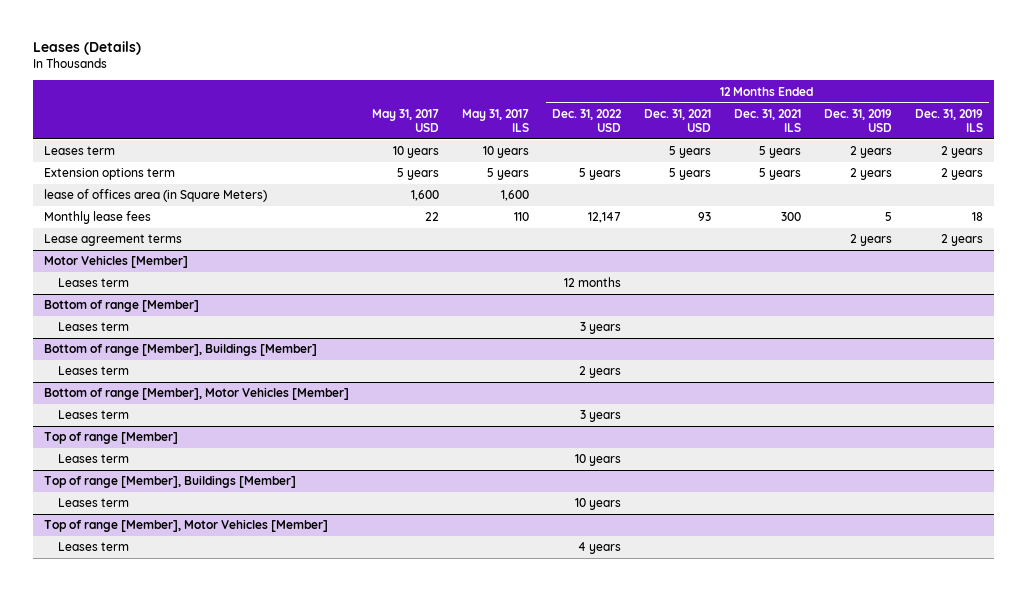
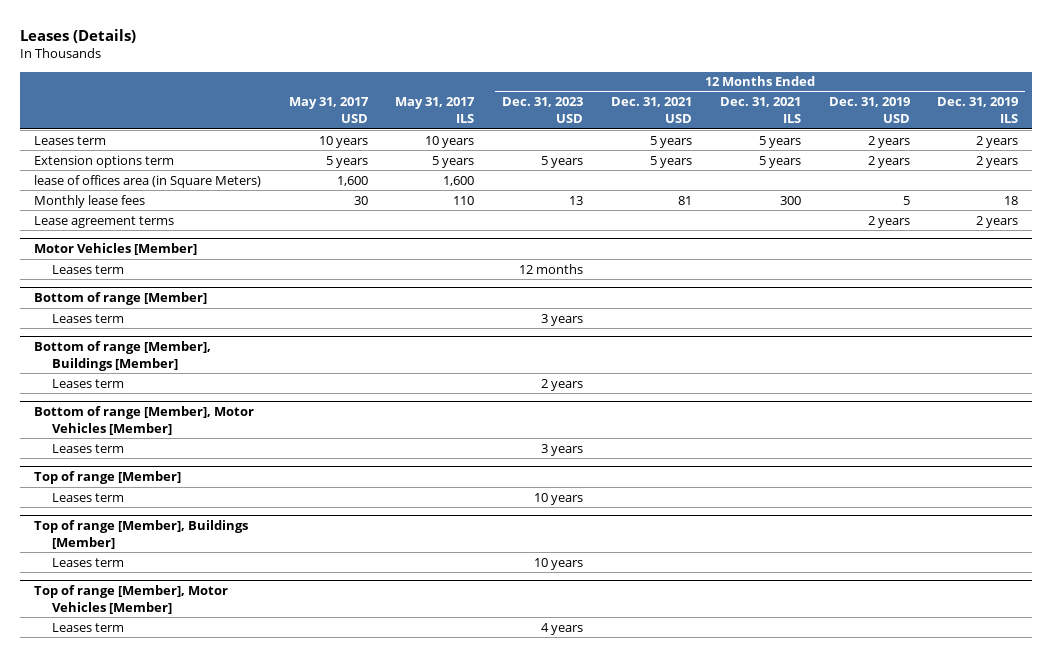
- | May 31, 2017 USD | May 31, 2017 ILS | 12 Months Ended Dec. 31, 2022 USD | 12 Months Ended Dec. 31, 2021 USD | 12 Months Ended Dec. 31, 2021 ILS | 12 Months Ended Dec. 31, 2019 USD | 12 Months Ended Dec. 31, 2019 ILS
+ | May 31, 2017 USD | May 31, 2017 ILS | 12 Months Ended Dec. 31, 2023 USD | 12 Months Ended Dec. 31, 2021 USD | 12 Months Ended Dec. 31, 2021 ILS | 12 Months Ended Dec. 31, 2019 USD | 12 Months Ended Dec. 31, 2019 ILS
- Monthly lease fees | 22 | 110 | 12,147 | 93 | 300 | 5 | 18
+ Monthly lease fees | 30 | 110 | 13 | 81 | 300 | 5 | 18

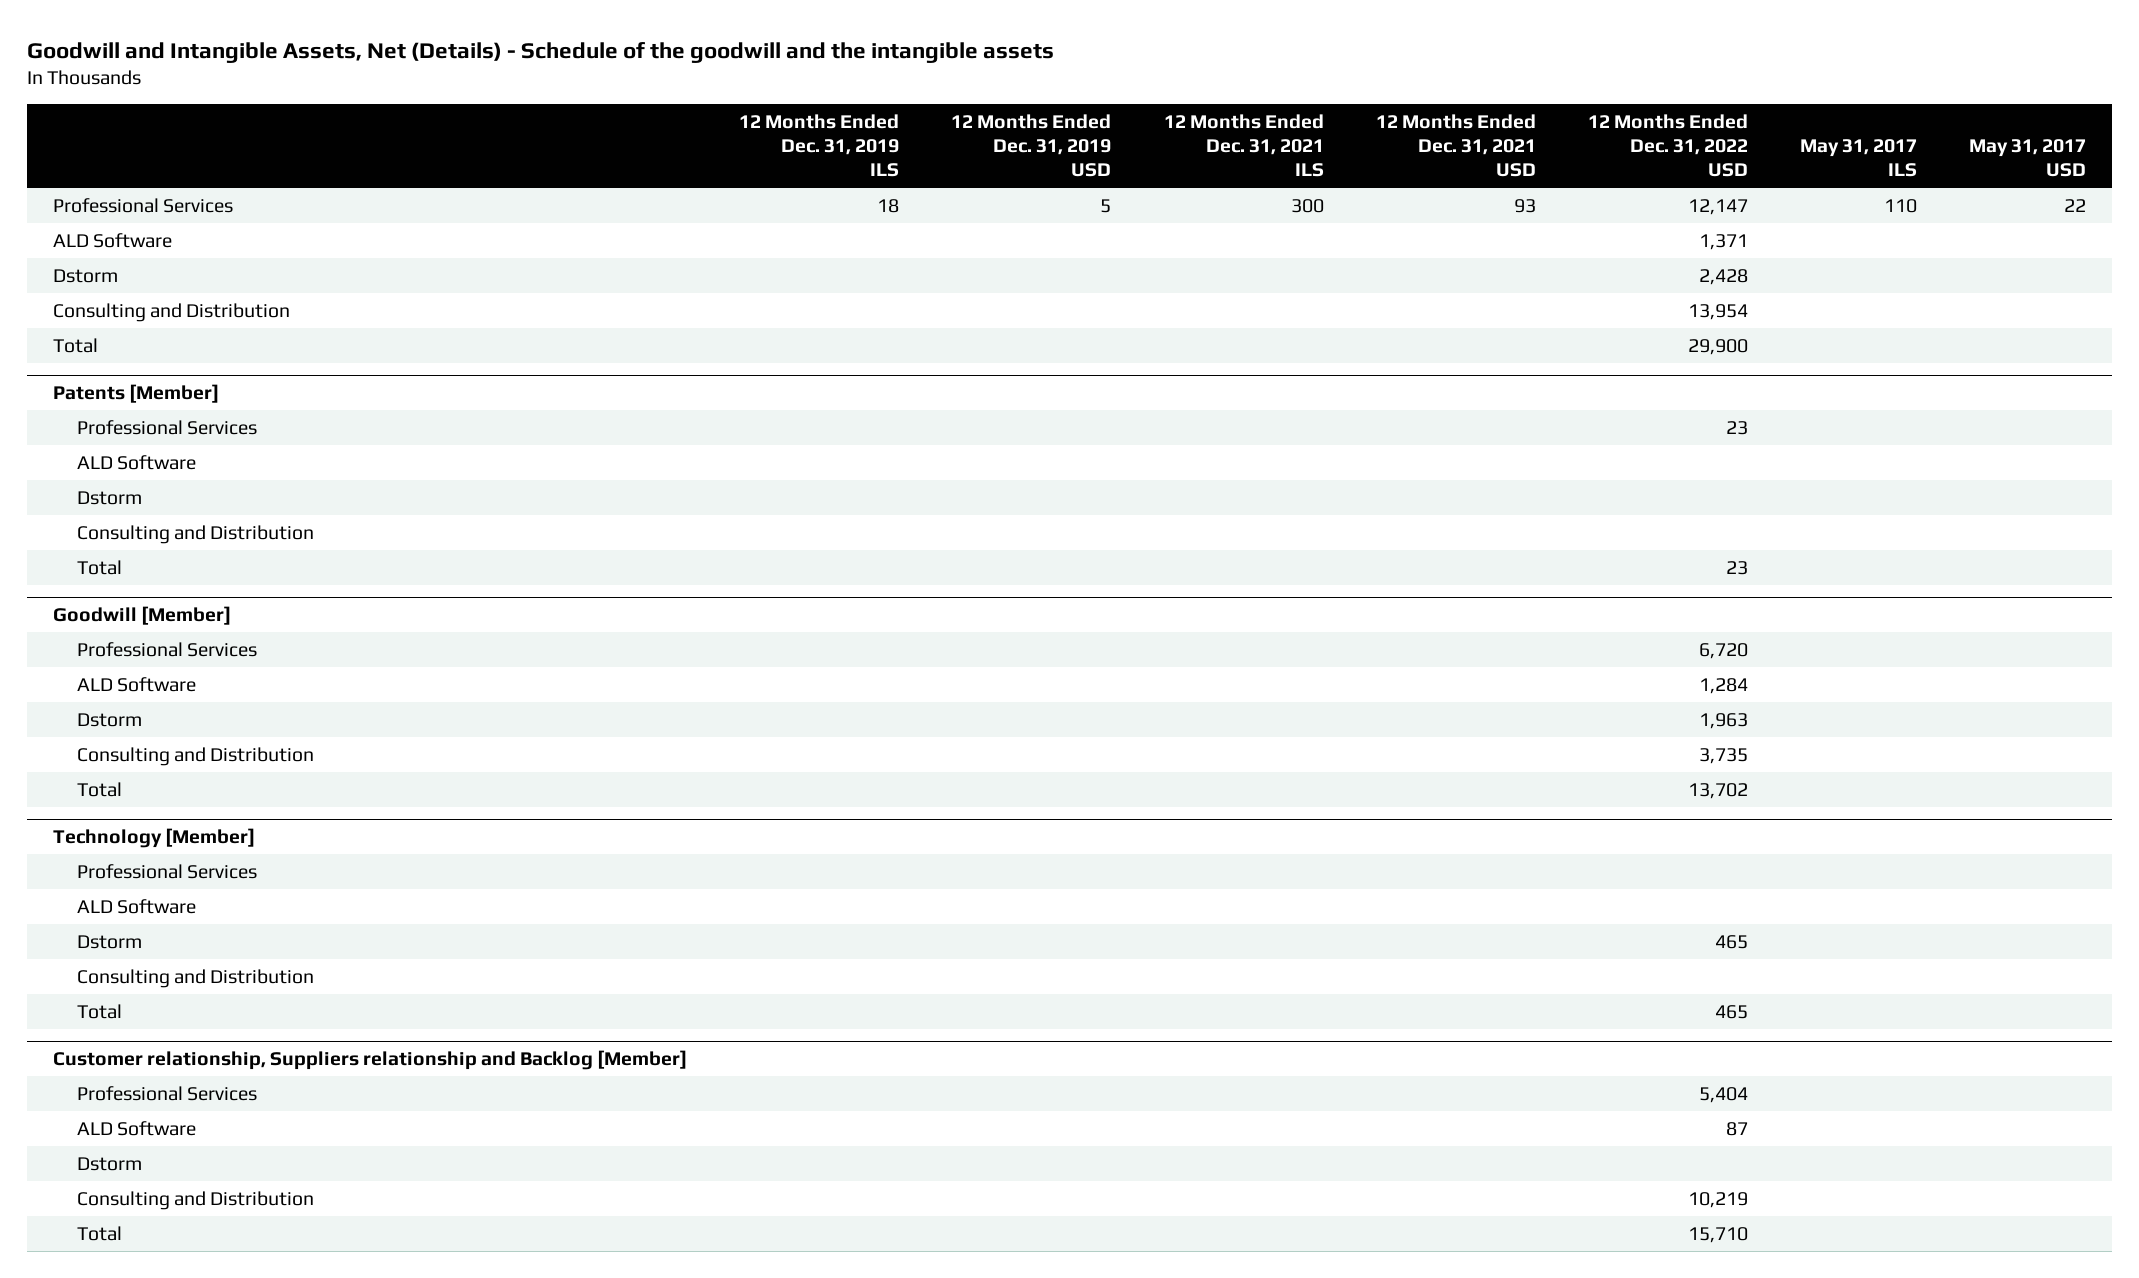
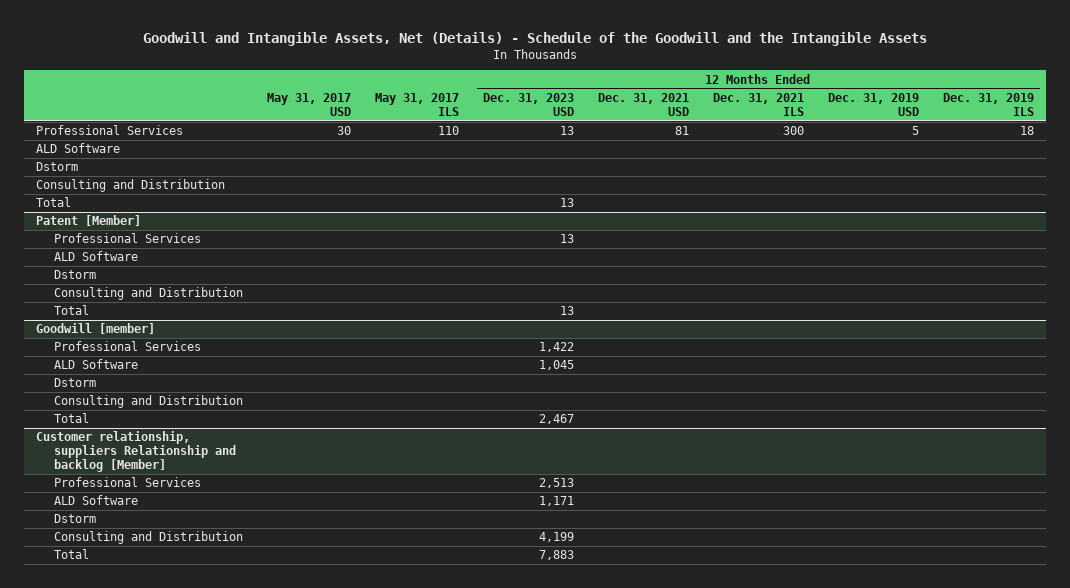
- Goodwill and Intangible Assets, Net (Details) - Schedule of the goodwill and the intangible assets
+ Goodwill and Intangible Assets, Net (Details) - Schedule of the Goodwill and the Intangible Assets
- | 12 Months Ended Dec. 31, 2019 ILS | 12 Months Ended Dec. 31, 2019 USD | 12 Months Ended Dec. 31, 2021 ILS | 12 Months Ended Dec. 31, 2021 USD | 12 Months Ended Dec. 31, 2022 USD | May 31, 2017 ILS | May 31, 2017 USD
+ | May 31, 2017 USD | May 31, 2017 ILS | 12 Months Ended Dec. 31, 2023 USD | 12 Months Ended Dec. 31, 2021 USD | 12 Months Ended Dec. 31, 2021 ILS | 12 Months Ended Dec. 31, 2019 USD | 12 Months Ended Dec. 31, 2019 ILS
- Professional Services | 18 | 5 | 300 | 93 | 12,147 | 110 | 22
+ Professional Services | 30 | 110 | 13 | 81 | 300 | 5 | 18
- Patents [Member]
+ Patent [Member]
- Goodwill [Member]
+ Goodwill [member]
- Technology [Member]
- Professional Services
- ALD Software
- Dstorm | | | | | 465 | |
- Consulting and Distribution
- Total | | | | | 465 | |
- Customer relationship, Suppliers relationship and Backlog [Member]
+ Customer relationship, suppliers Relationship and backlog [Member]

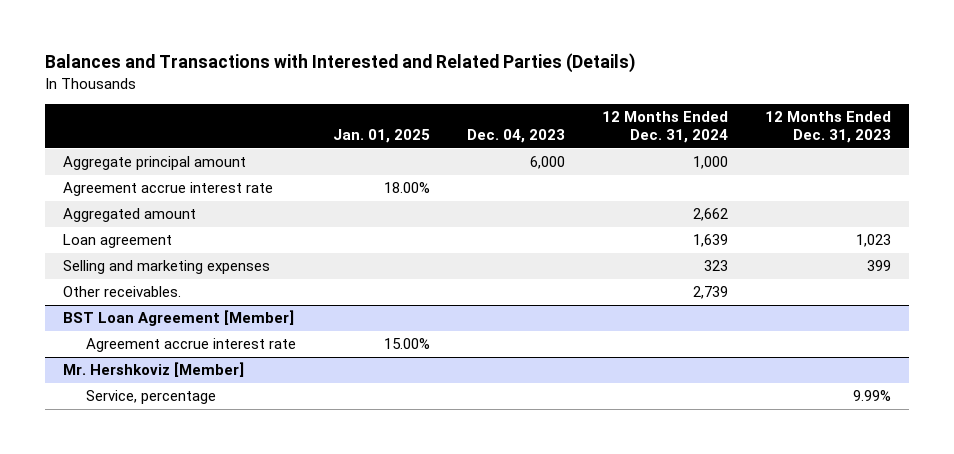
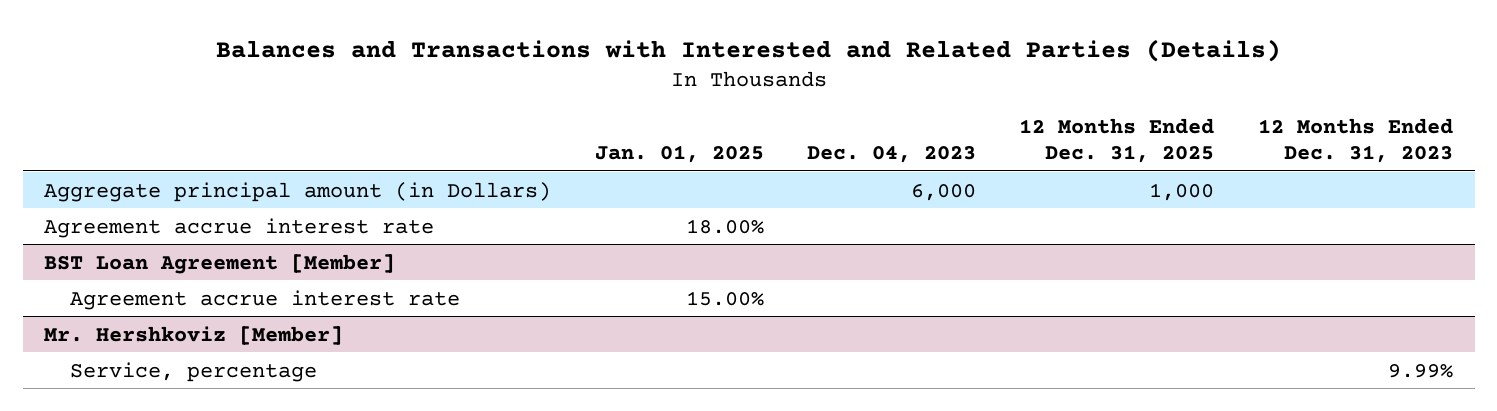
- | Jan. 01, 2025 | Dec. 04, 2023 | 12 Months Ended Dec. 31, 2024 | 12 Months Ended Dec. 31, 2023
+ | Jan. 01, 2025 | Dec. 04, 2023 | 12 Months Ended Dec. 31, 2025 | 12 Months Ended Dec. 31, 2023
- Aggregate principal amount | | 6,000 | 1,000 |
+ Aggregate principal amount (in Dollars) | | 6,000 | 1,000 |
- Aggregated amount | | | 2,662 |
- Loan agreement | | | 1,639 | 1,023
- Selling and marketing expenses | | | 323 | 399
- Other receivables. | | | 2,739 |

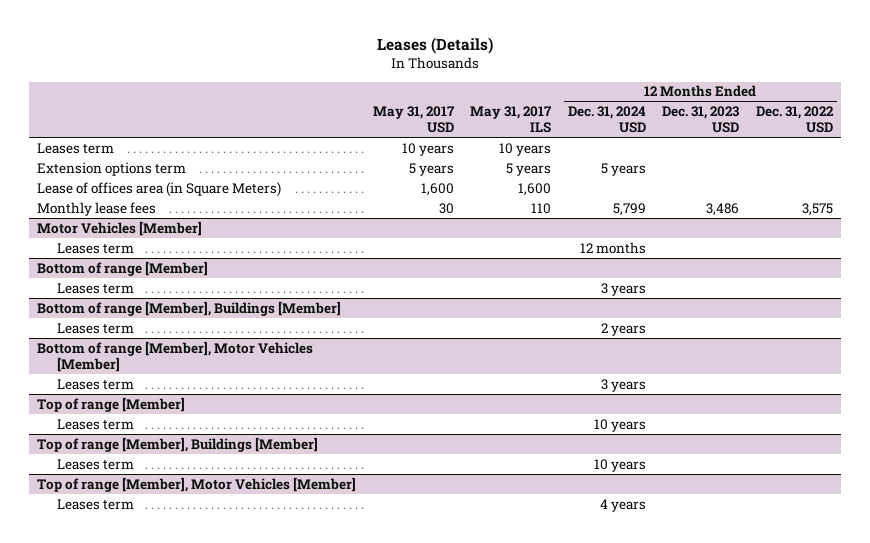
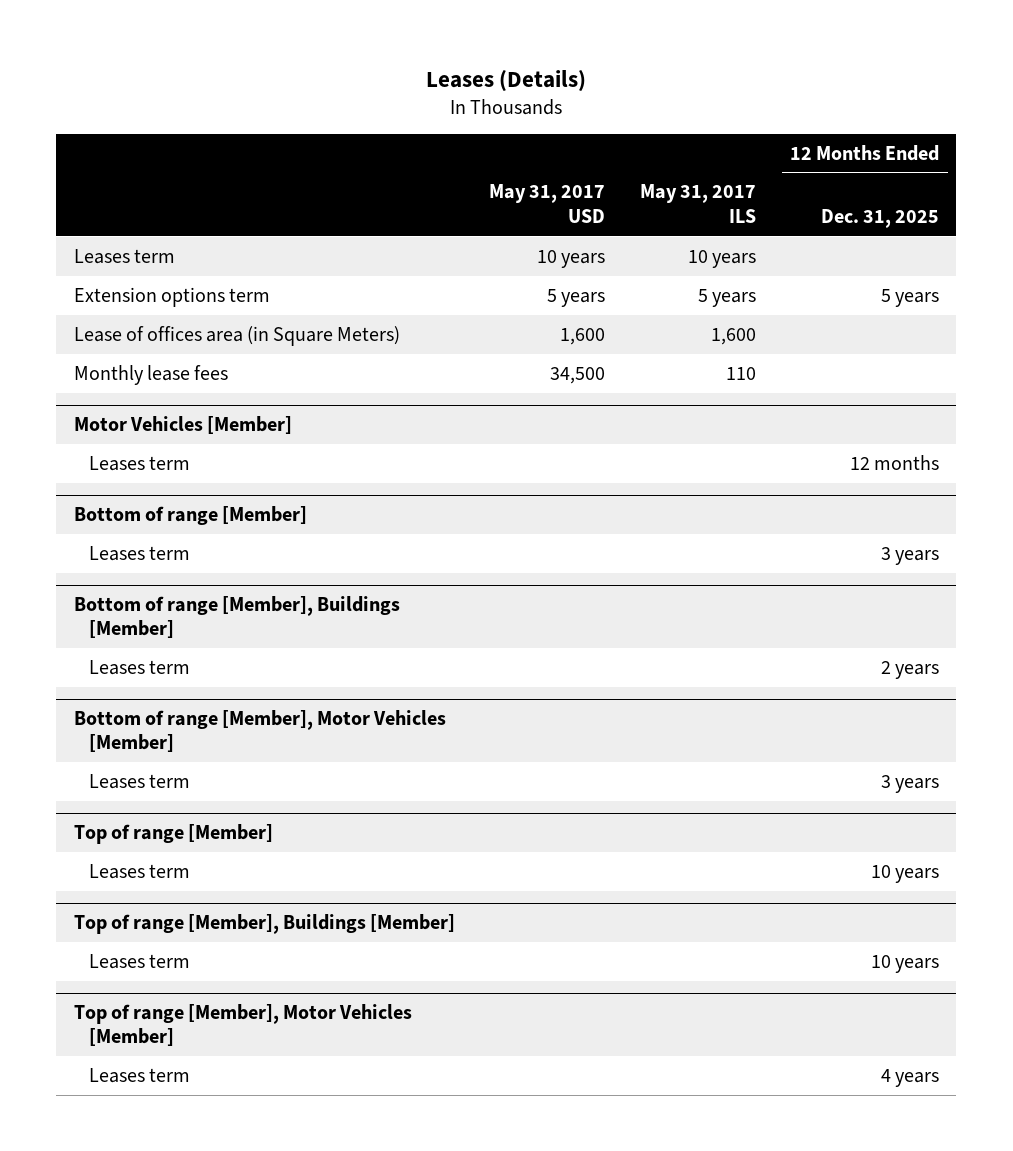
- | May 31, 2017 USD | May 31, 2017 ILS | 12 Months Ended Dec. 31, 2024 USD | 12 Months Ended Dec. 31, 2023 USD | 12 Months Ended Dec. 31, 2022 USD
+ | May 31, 2017 USD | May 31, 2017 ILS | 12 Months Ended Dec. 31, 2025
- Monthly lease fees | 30 | 110 | 5,799 | 3,486 | 3,575
+ Monthly lease fees | 34,500 | 110 |

